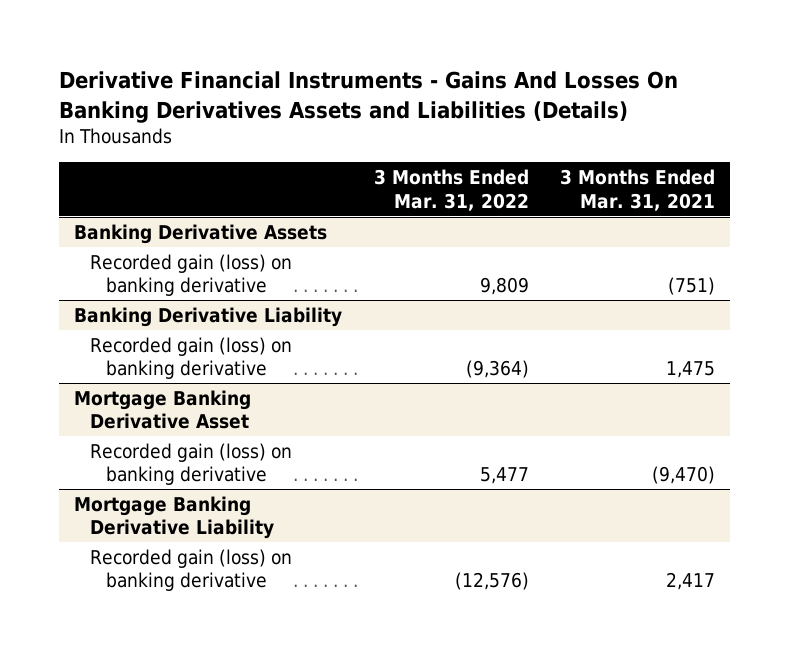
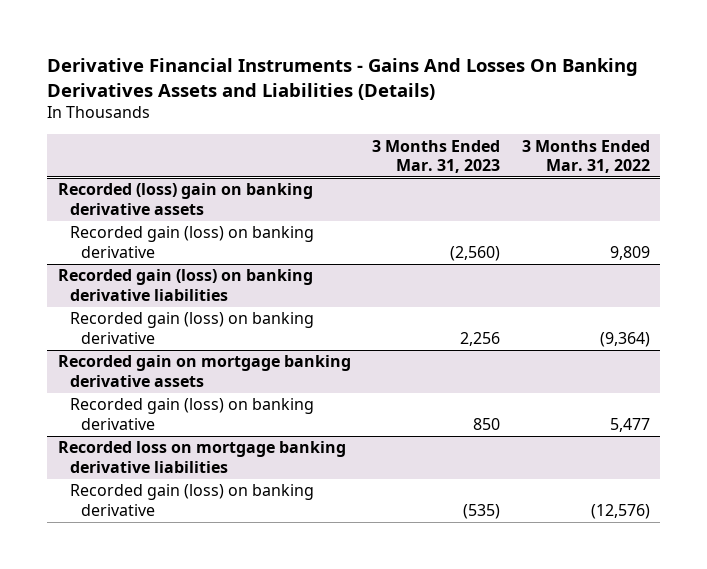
- | 3 Months Ended Mar. 31, 2022 | 3 Months Ended Mar. 31, 2021
+ | 3 Months Ended Mar. 31, 2023 | 3 Months Ended Mar. 31, 2022
- Banking Derivative Assets
+ Recorded (loss) gain on banking derivative assets
- Banking Derivative Liability
+ Recorded gain (loss) on banking derivative liabilities
- Mortgage Banking Derivative Asset
+ Recorded gain on mortgage banking derivative assets
- Mortgage Banking Derivative Liability
+ Recorded loss on mortgage banking derivative liabilities

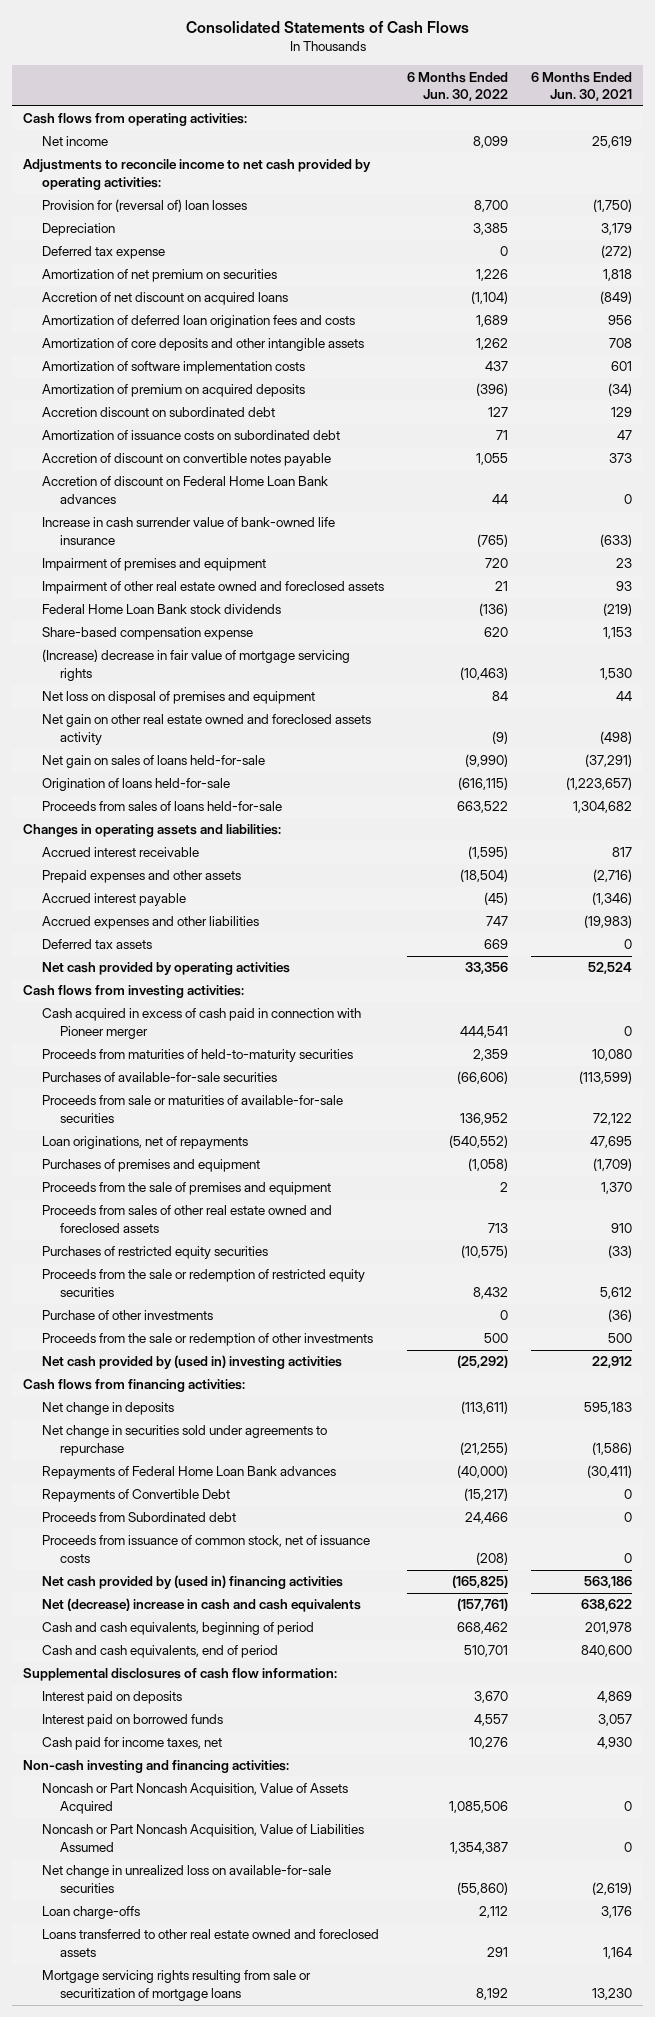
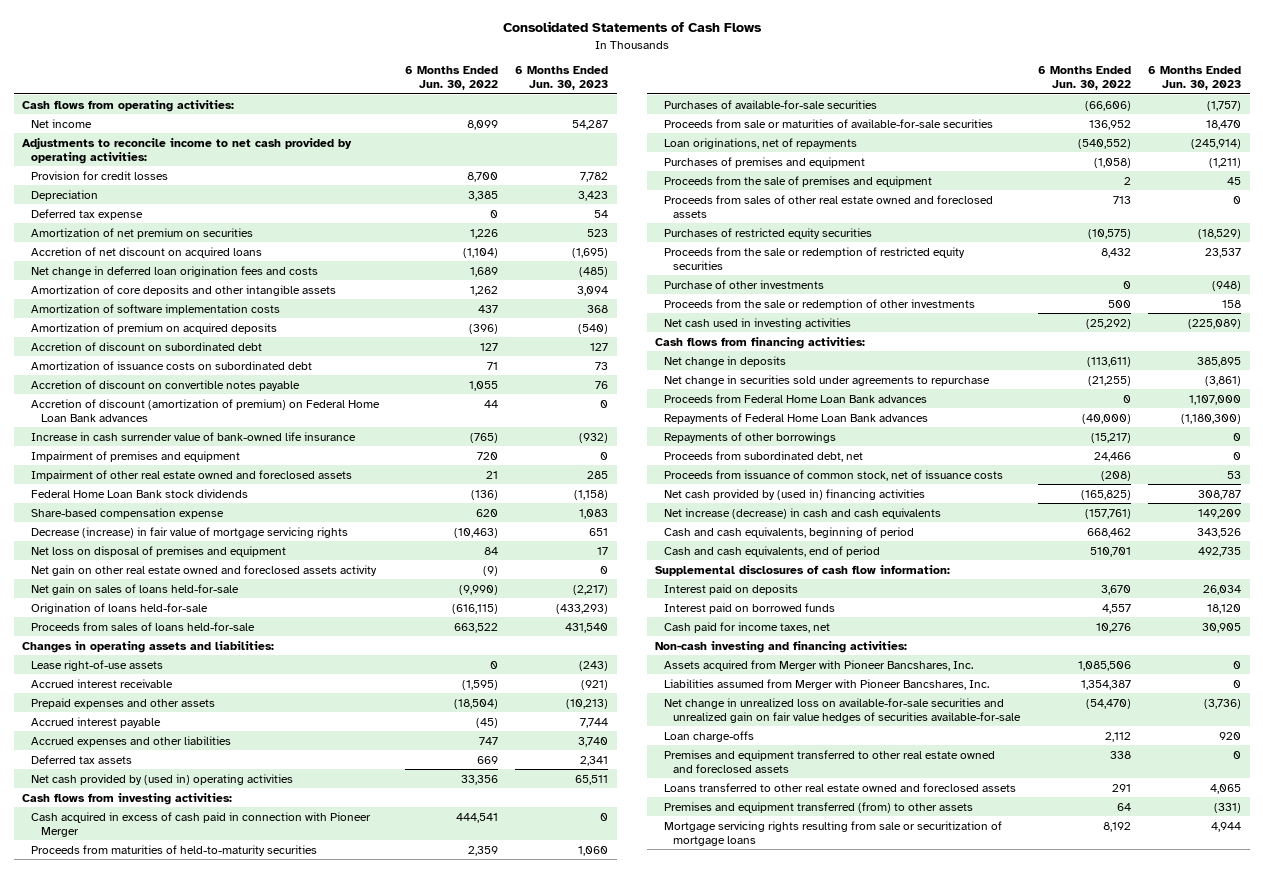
- | 6 Months Ended Jun. 30, 2022 | 6 Months Ended Jun. 30, 2021
+ | 6 Months Ended Jun. 30, 2022 | 6 Months Ended Jun. 30, 2023
- Provision for (reversal of) loan losses | 8,700 | (1,750)
+ Provision for credit losses | 8,700 | 7,782
- Amortization of deferred loan origination fees and costs | 1,689 | 956
+ Net change in deferred loan origination fees and costs | 1,689 | (485)
- Accretion discount on subordinated debt | 127 | 129
+ Accretion of discount on subordinated debt | 127 | 127
- Accretion of discount on Federal Home Loan Bank advances | 44 | 0
+ Accretion of discount (amortization of premium) on Federal Home Loan Bank advances | 44 | 0
- (Increase) decrease in fair value of mortgage servicing rights | (10,463) | 1,530
+ Decrease (increase) in fair value of mortgage servicing rights | (10,463) | 651
+ Lease right-of-use assets | 0 | (243)
- Net cash provided by operating activities | 33,356 | 52,524
+ Net cash provided by (used in) operating activities | 33,356 | 65,511
- Cash acquired in excess of cash paid in connection with Pioneer merger | 444,541 | 0
+ Cash acquired in excess of cash paid in connection with Pioneer Merger | 444,541 | 0
- Net cash provided by (used in) investing activities | (25,292) | 22,912
+ Net cash used in investing activities | (25,292) | (225,089)
+ Proceeds from Federal Home Loan Bank advances | 0 | 1,107,000
- Repayments of Convertible Debt | (15,217) | 0
- Proceeds from Subordinated debt | 24,466 | 0
+ Repayments of other borrowings | (15,217) | 0
+ Proceeds from subordinated debt, net | 24,466 | 0
- Net (decrease) increase in cash and cash equivalents | (157,761) | 638,622
+ Net increase (decrease) in cash and cash equivalents | (157,761) | 149,209
- Noncash or Part Noncash Acquisition, Value of Assets Acquired | 1,085,506 | 0
- Noncash or Part Noncash Acquisition, Value of Liabilities Assumed | 1,354,387 | 0
- Net change in unrealized loss on available-for-sale securities | (55,860) | (2,619)
+ Assets acquired from Merger with Pioneer Bancshares, Inc. | 1,085,506 | 0
+ Liabilities assumed from Merger with Pioneer Bancshares, Inc. | 1,354,387 | 0
+ Net change in unrealized loss on available-for-sale securities and unrealized gain on fair value hedges of securities available-for-sale | (54,470) | (3,736)
+ Premises and equipment transferred to other real estate owned and foreclosed assets | 338 | 0
+ Premises and equipment transferred (from) to other assets | 64 | (331)

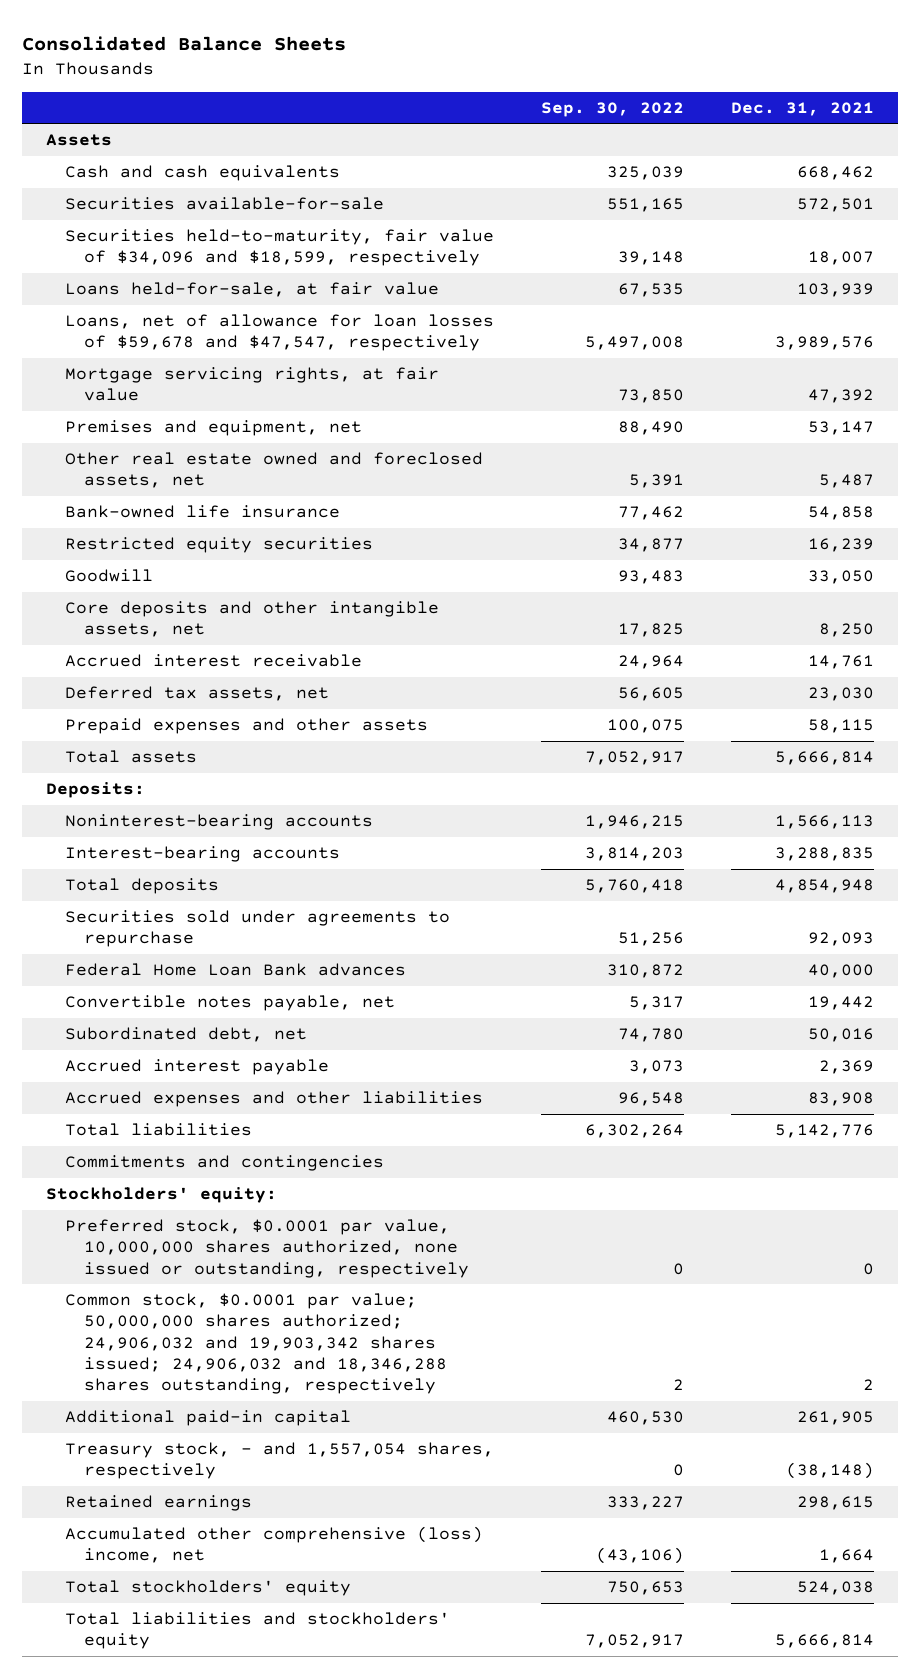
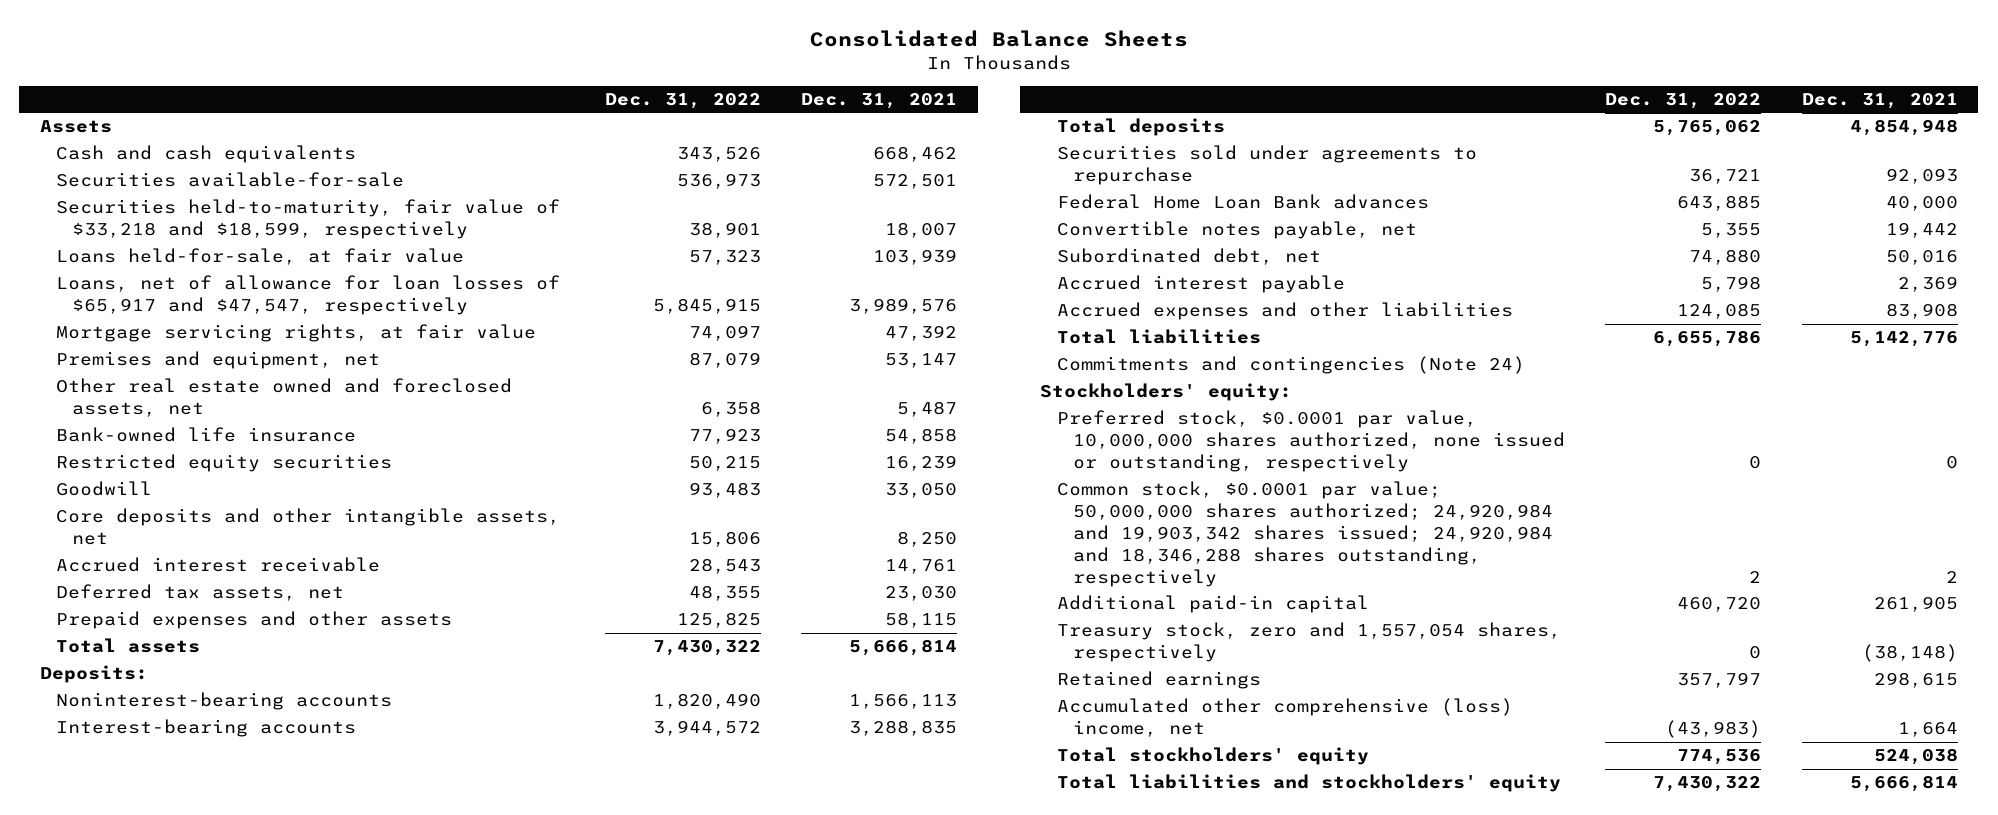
- | Sep. 30, 2022 | Dec. 31, 2021
+ | Dec. 31, 2022 | Dec. 31, 2021
- Securities held-to-maturity, fair value of $34,096 and $18,599, respectively | 39,148 | 18,007
+ Securities held-to-maturity, fair value of $33,218 and $18,599, respectively | 38,901 | 18,007
- Loans, net of allowance for loan losses of $59,678 and $47,547, respectively | 5,497,008 | 3,989,576
+ Loans, net of allowance for loan losses of $65,917 and $47,547, respectively | 5,845,915 | 3,989,576
- Commitments and contingencies
+ Commitments and contingencies (Note 24)
- Common stock, $0.0001 par value; 50,000,000 shares authorized; 24,906,032 and 19,903,342 shares issued; 24,906,032 and 18,346,288 shares outstanding, respectively | 2 | 2
+ Common stock, $0.0001 par value; 50,000,000 shares authorized; 24,920,984 and 19,903,342 shares issued; 24,920,984 and 18,346,288 shares outstanding, respectively | 2 | 2
- Treasury stock, - and 1,557,054 shares, respectively | 0 | (38,148)
+ Treasury stock, zero and 1,557,054 shares, respectively | 0 | (38,148)

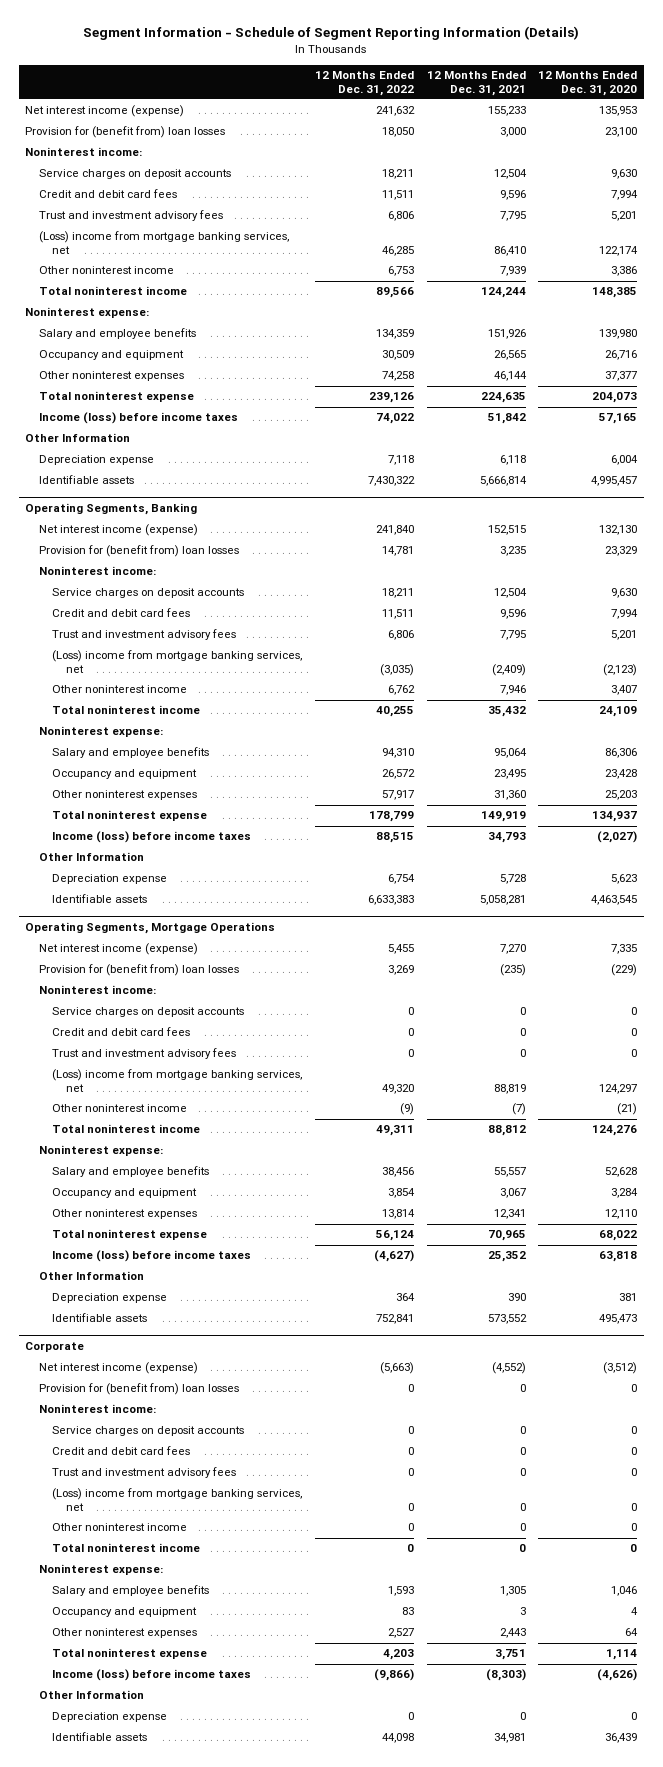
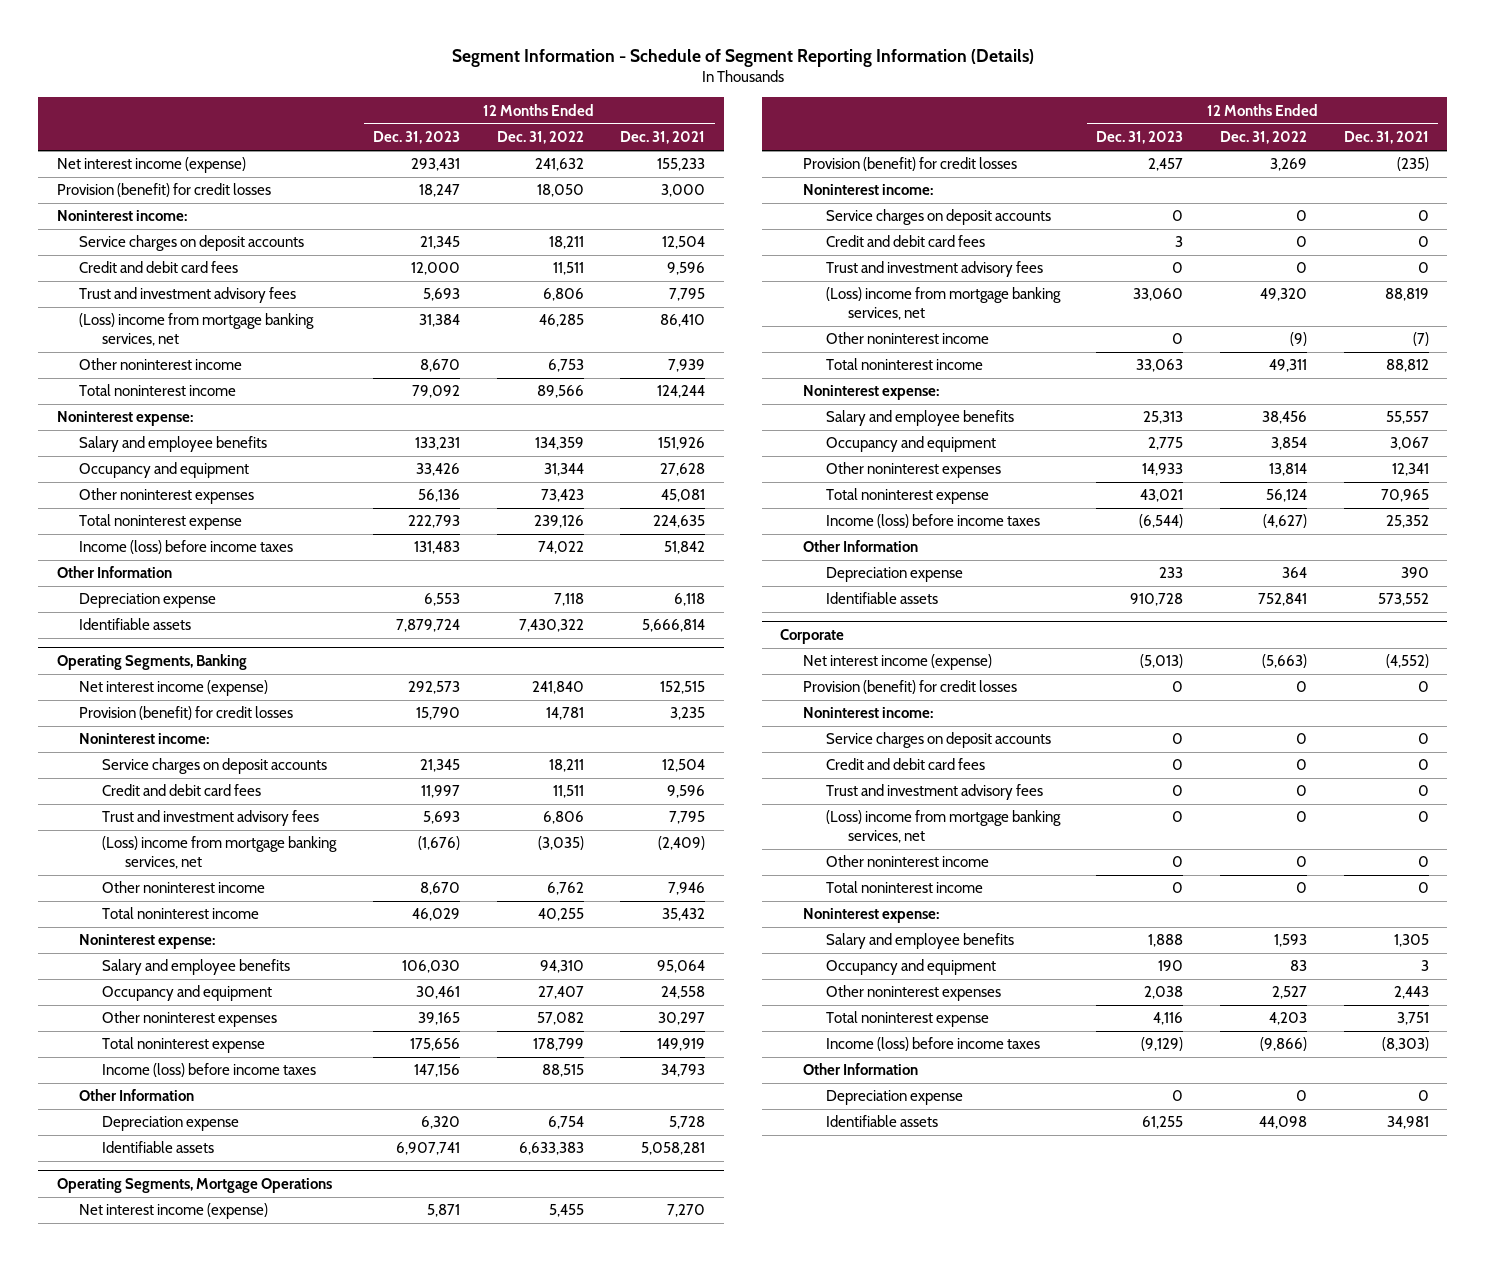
- | 12 Months Ended Dec. 31, 2022 | 12 Months Ended Dec. 31, 2021 | 12 Months Ended Dec. 31, 2020
+ | 12 Months Ended Dec. 31, 2023 | 12 Months Ended Dec. 31, 2022 | 12 Months Ended Dec. 31, 2021
- Provision for (benefit from) loan losses | 18,050 | 3,000 | 23,100
+ Provision (benefit) for credit losses | 18,247 | 18,050 | 3,000
- Occupancy and equipment | 30,509 | 26,565 | 26,716
- Other noninterest expenses | 74,258 | 46,144 | 37,377
+ Occupancy and equipment | 33,426 | 31,344 | 27,628
+ Other noninterest expenses | 56,136 | 73,423 | 45,081
@ Operating Segments, Banking
- Provision for (benefit from) loan losses | 14,781 | 3,235 | 23,329
+ Provision (benefit) for credit losses | 15,790 | 14,781 | 3,235
- Occupancy and equipment | 26,572 | 23,495 | 23,428
- Other noninterest expenses | 57,917 | 31,360 | 25,203
+ Occupancy and equipment | 30,461 | 27,407 | 24,558
+ Other noninterest expenses | 39,165 | 57,082 | 30,297
@ Operating Segments, Mortgage Operations
- Provision for (benefit from) loan losses | 3,269 | (235) | (229)
+ Provision (benefit) for credit losses | 2,457 | 3,269 | (235)
@ Corporate
- Provision for (benefit from) loan losses | 0 | 0 | 0
+ Provision (benefit) for credit losses | 0 | 0 | 0

